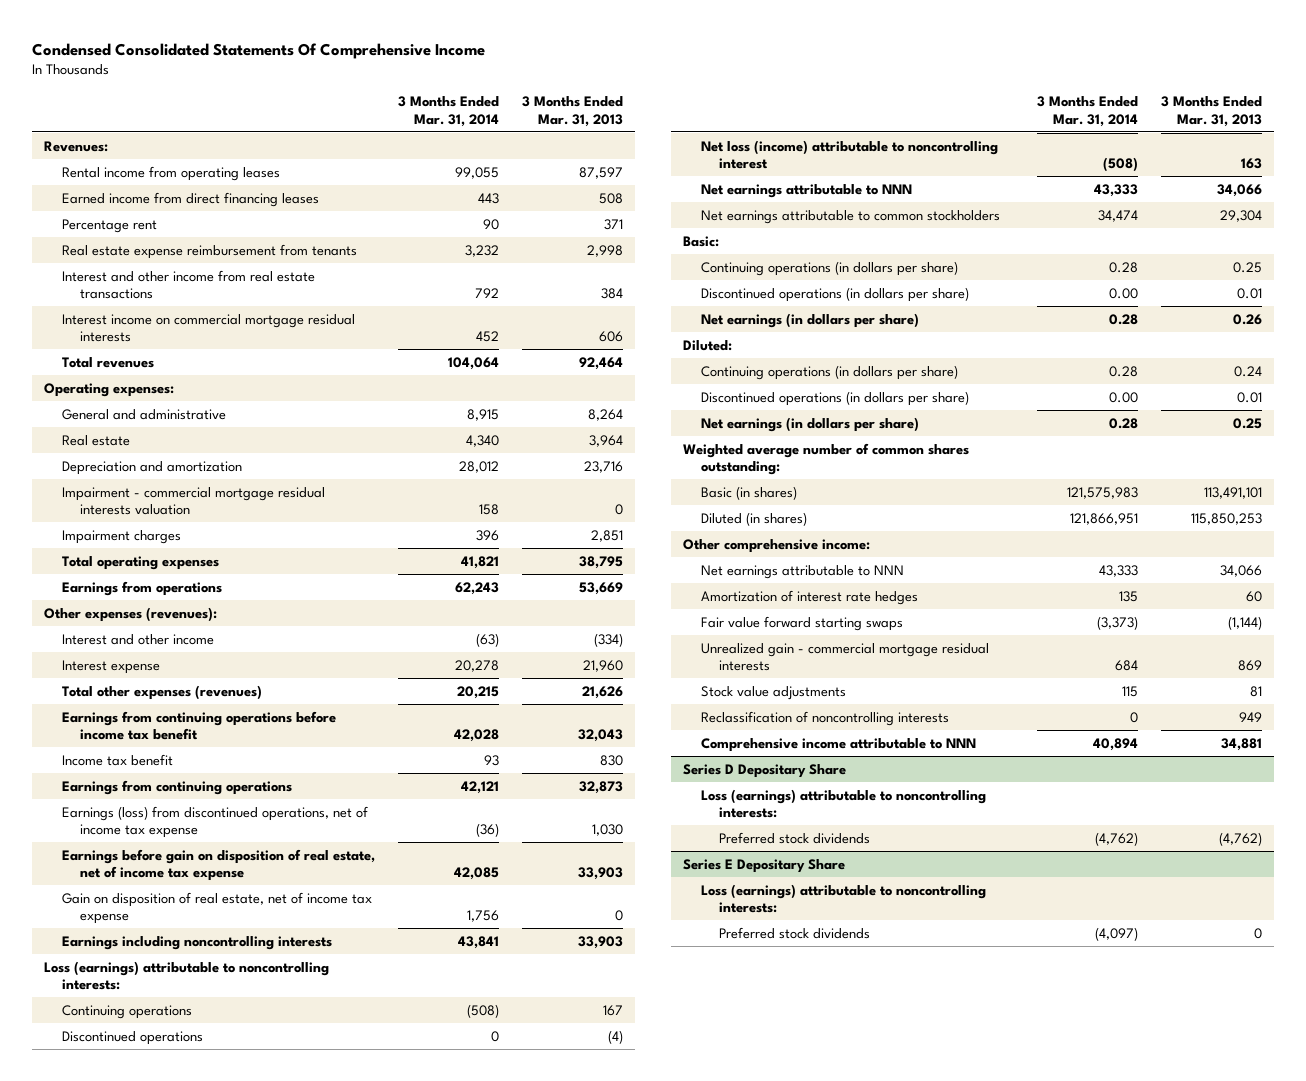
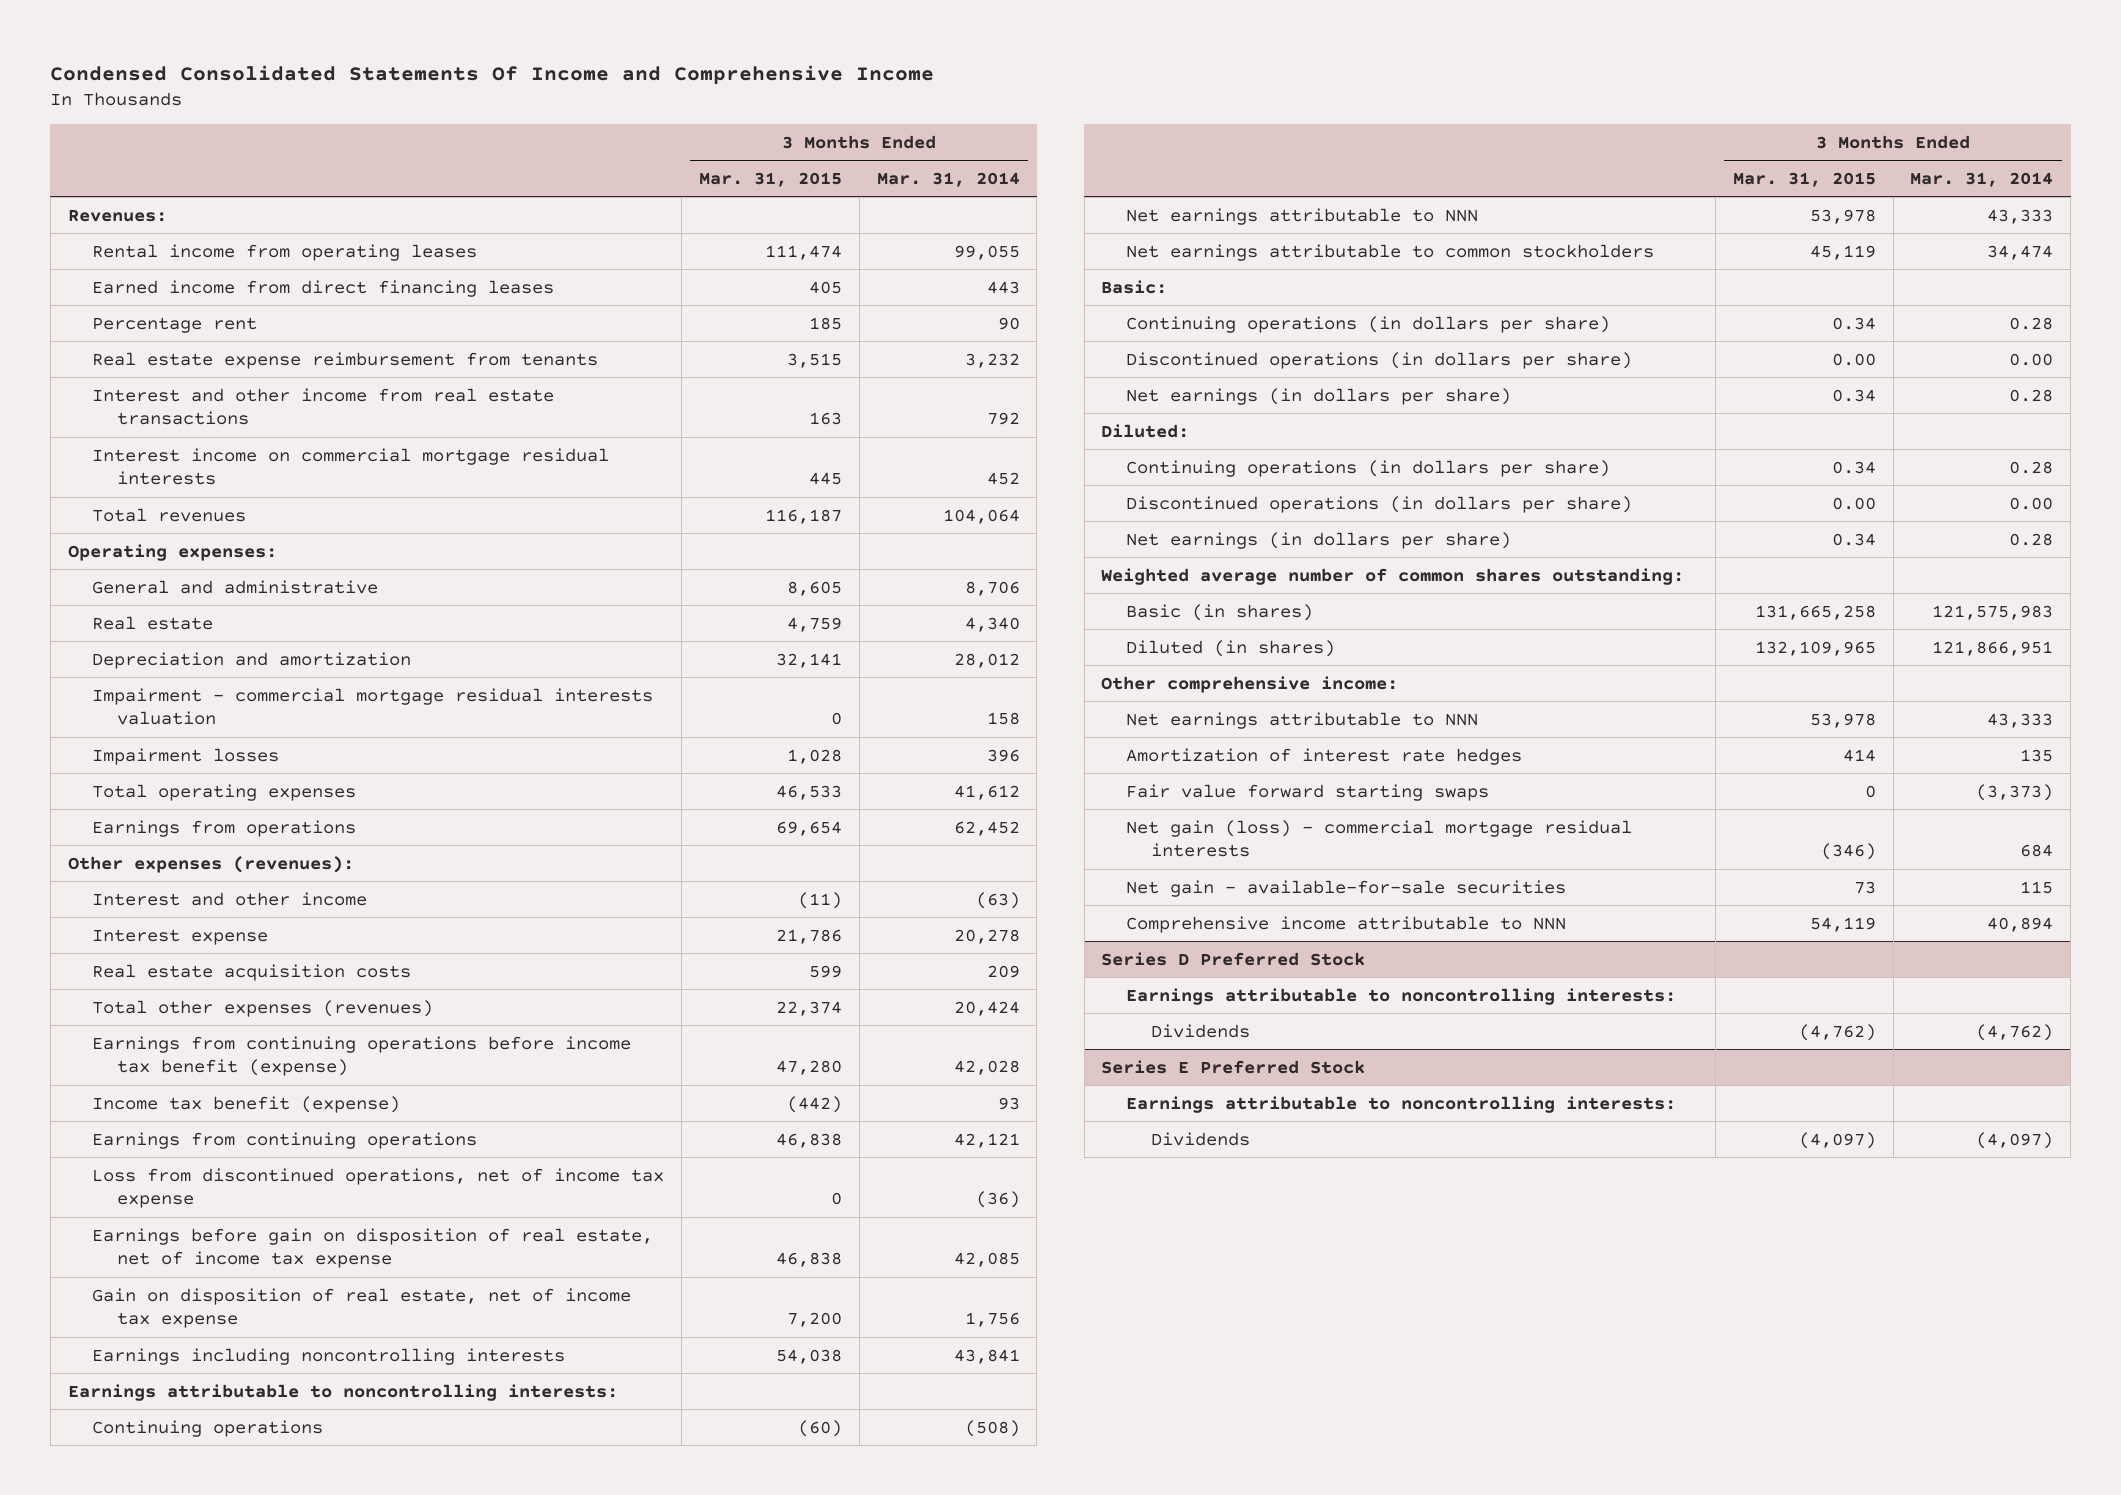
- Condensed Consolidated Statements Of Comprehensive Income
+ Condensed Consolidated Statements Of Income and Comprehensive Income
- | 3 Months Ended Mar. 31, 2014 | 3 Months Ended Mar. 31, 2013
+ | 3 Months Ended Mar. 31, 2015 | 3 Months Ended Mar. 31, 2014
- General and administrative | 8,915 | 8,264
+ General and administrative | 8,605 | 8,706
- Impairment charges | 396 | 2,851
- Total operating expenses | 41,821 | 38,795
- Earnings from operations | 62,243 | 53,669
+ Impairment losses | 1,028 | 396
+ Total operating expenses | 46,533 | 41,612
+ Earnings from operations | 69,654 | 62,452
- Total other expenses (revenues) | 20,215 | 21,626
- Earnings from continuing operations before income tax benefit | 42,028 | 32,043
- Income tax benefit | 93 | 830
+ Real estate acquisition costs | 599 | 209
+ Total other expenses (revenues) | 22,374 | 20,424
+ Earnings from continuing operations before income tax benefit (expense) | 47,280 | 42,028
+ Income tax benefit (expense) | (442) | 93
- Earnings (loss) from discontinued operations, net of income tax expense | (36) | 1,030
+ Loss from discontinued operations, net of income tax expense | 0 | (36)
- Loss (earnings) attributable to noncontrolling interests:
+ Earnings attributable to noncontrolling interests:
- Discontinued operations | 0 | (4)
- Net loss (income) attributable to noncontrolling interest | (508) | 163
- Unrealized gain - commercial mortgage residual interests | 684 | 869
- Stock value adjustments | 115 | 81
- Reclassification of noncontrolling interests | 0 | 949
+ Net gain (loss) - commercial mortgage residual interests | (346) | 684
+ Net gain - available-for-sale securities | 73 | 115
- Series D Depositary Share
- Loss (earnings) attributable to noncontrolling interests:
- Preferred stock dividends | (4,762) | (4,762)
- Series E Depositary Share
- Loss (earnings) attributable to noncontrolling interests:
- Preferred stock dividends | (4,097) | 0
+ Series D Preferred Stock
+ Earnings attributable to noncontrolling interests:
+ Dividends | (4,762) | (4,762)
+ Series E Preferred Stock
+ Earnings attributable to noncontrolling interests:
+ Dividends | (4,097) | (4,097)

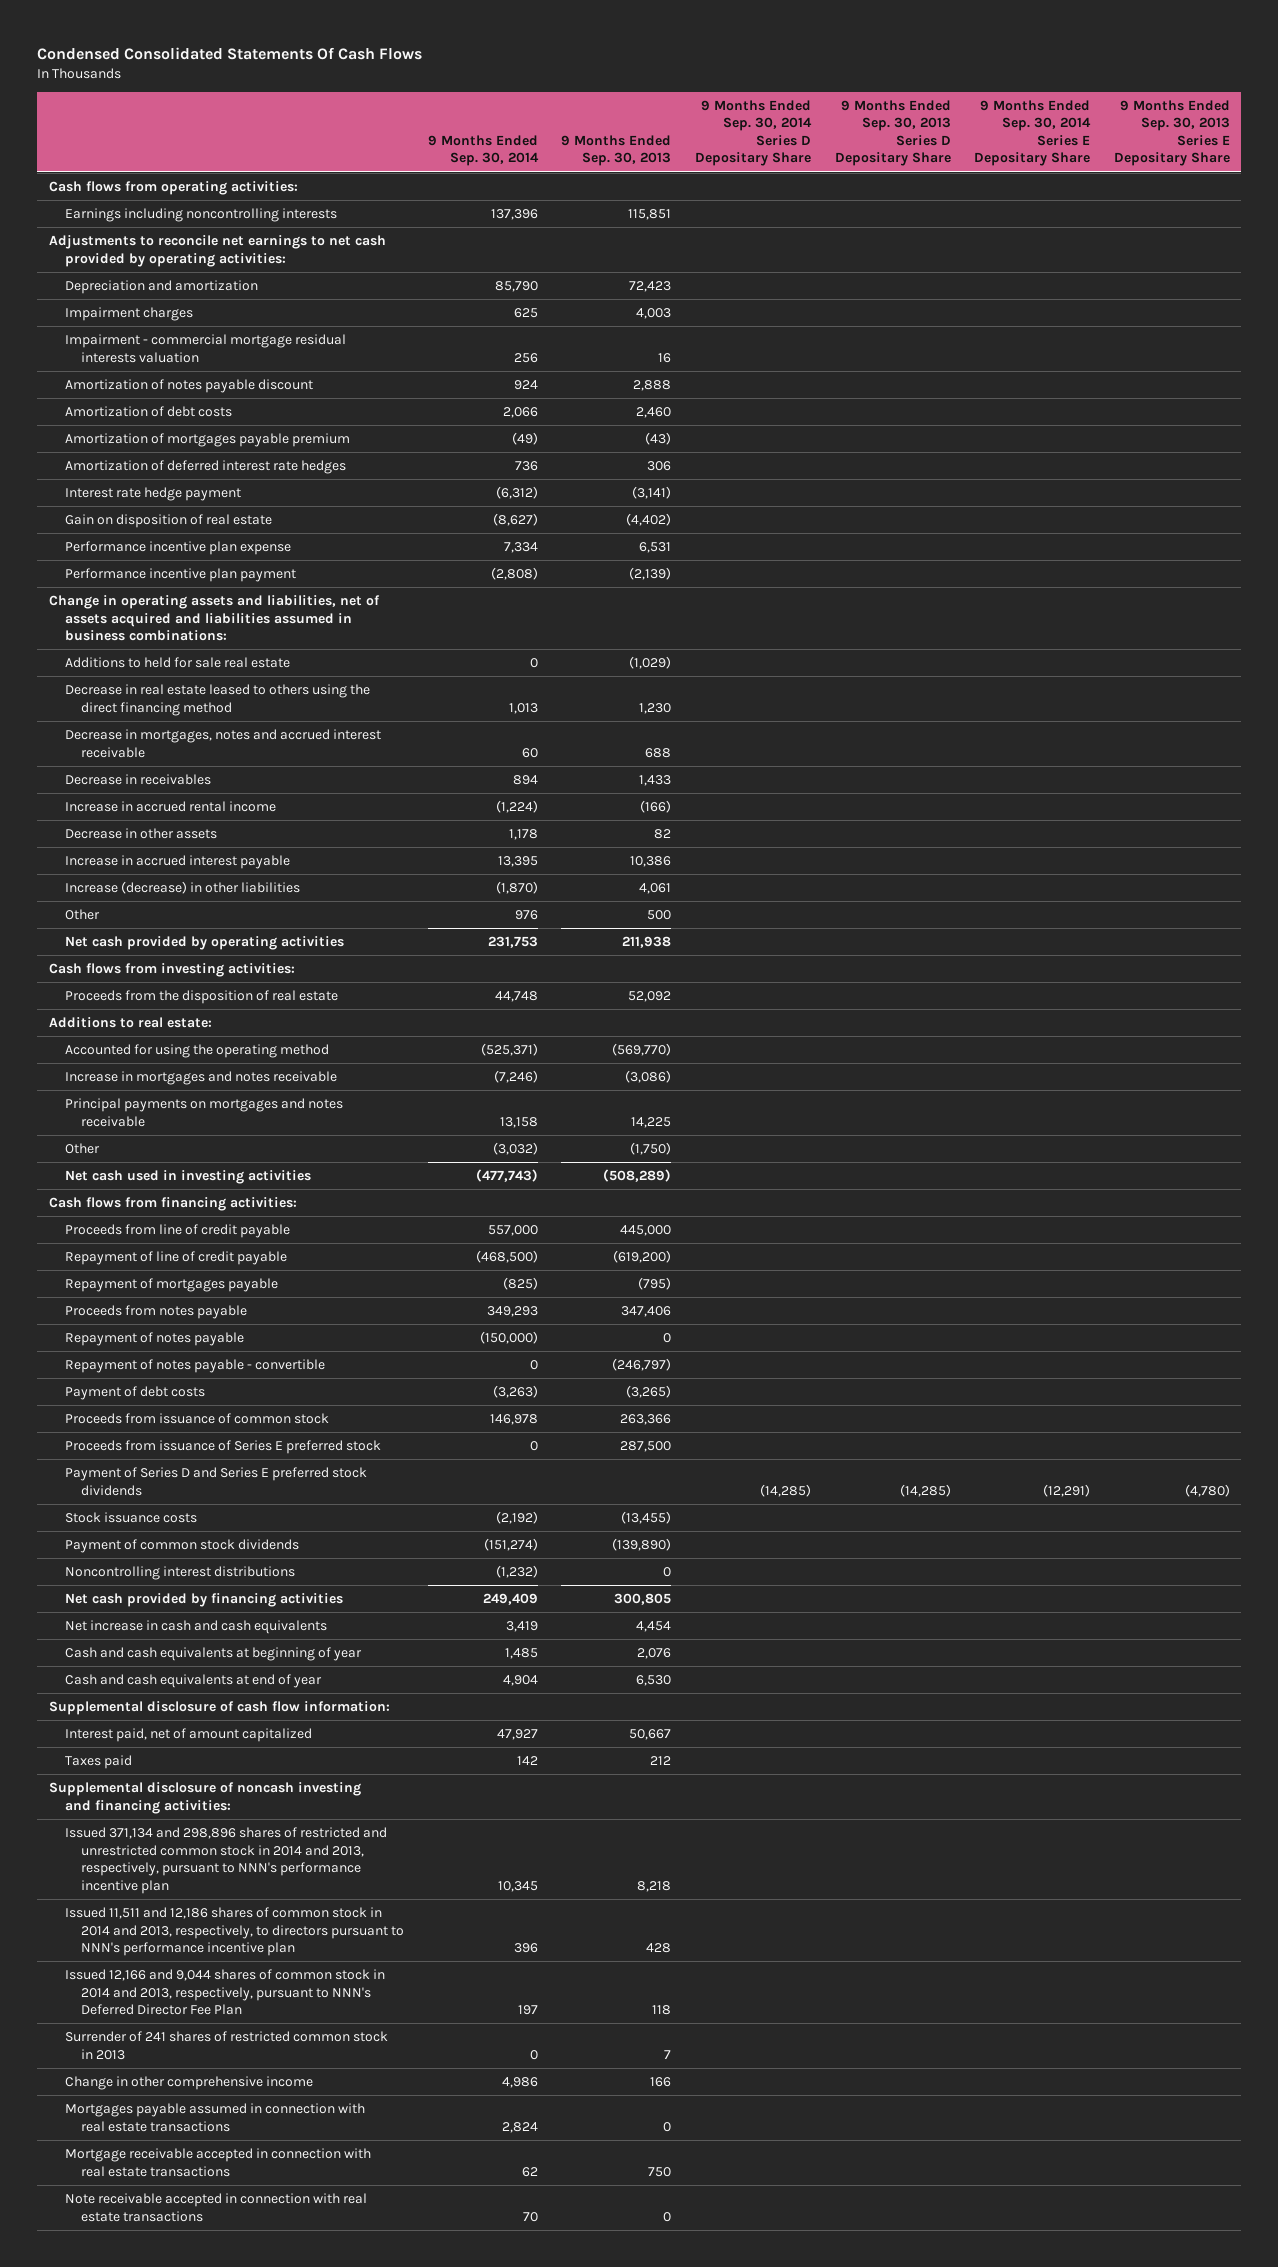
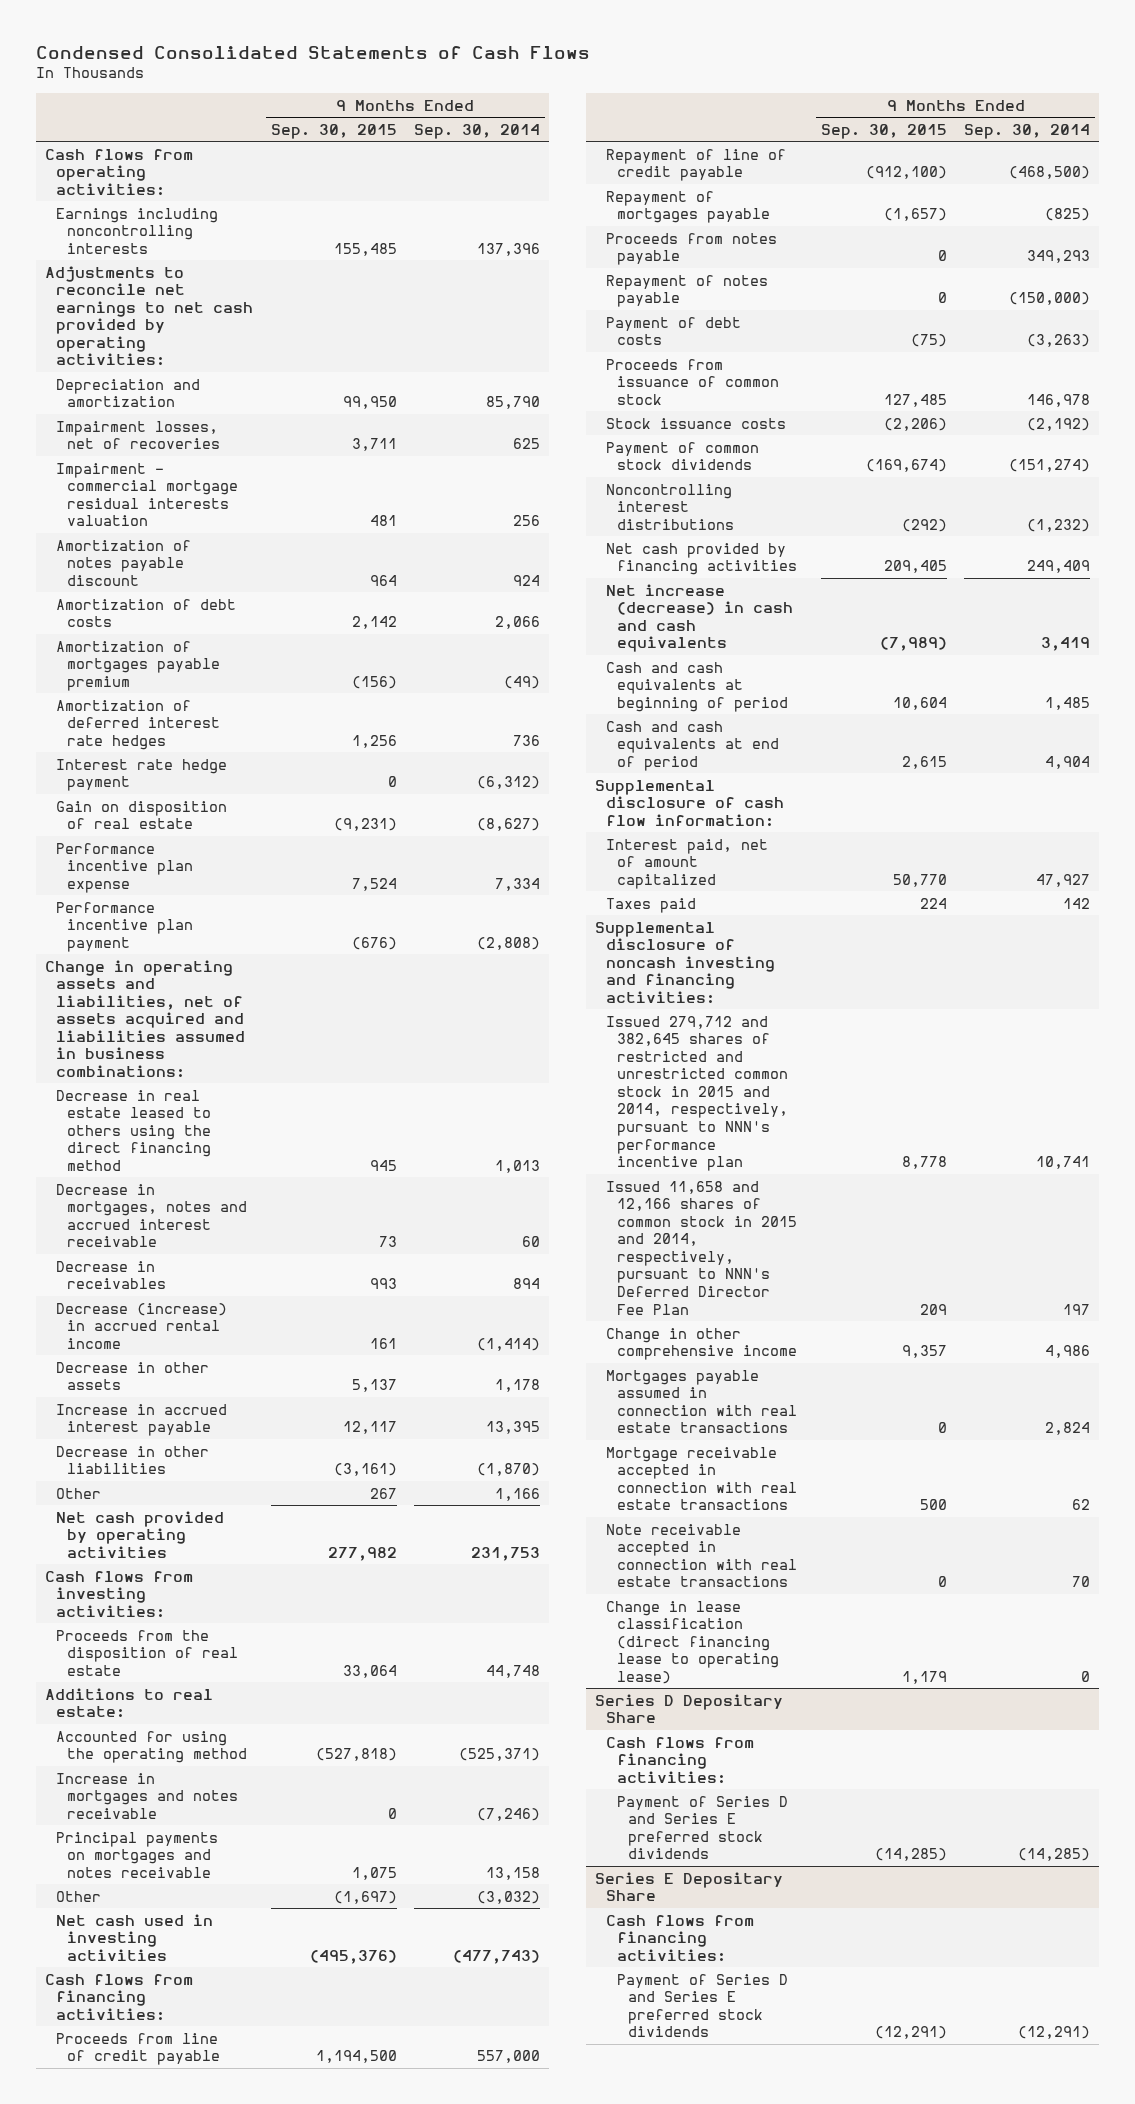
- Condensed Consolidated Statements Of Cash Flows
+ Condensed Consolidated Statements of Cash Flows
- | 9 Months Ended Sep. 30, 2014 | 9 Months Ended Sep. 30, 2013 | 9 Months Ended Sep. 30, 2014 Series D Depositary Share | 9 Months Ended Sep. 30, 2013 Series D Depositary Share | 9 Months Ended Sep. 30, 2014 Series E Depositary Share | 9 Months Ended Sep. 30, 2013 Series E Depositary Share
+ | 9 Months Ended Sep. 30, 2015 | 9 Months Ended Sep. 30, 2014
- Impairment charges | 625 | 4,003 | | | |
+ Impairment losses, net of recoveries | 3,711 | 625
- Additions to held for sale real estate | 0 | (1,029) | | | |
- Increase in accrued rental income | (1,224) | (166) | | | |
+ Decrease (increase) in accrued rental income | 161 | (1,414)
- Increase (decrease) in other liabilities | (1,870) | 4,061 | | | |
- Other | 976 | 500 | | | |
+ Decrease in other liabilities | (3,161) | (1,870)
+ Other | 267 | 1,166
- Repayment of notes payable - convertible | 0 | (246,797) | | | |
- Proceeds from issuance of Series E preferred stock | 0 | 287,500 | | | |
- Payment of Series D and Series E preferred stock dividends | | | (14,285) | (14,285) | (12,291) | (4,780)
- Net increase in cash and cash equivalents | 3,419 | 4,454 | | | |
- Cash and cash equivalents at beginning of year | 1,485 | 2,076 | | | |
- Cash and cash equivalents at end of year | 4,904 | 6,530 | | | |
+ Net increase (decrease) in cash and cash equivalents | (7,989) | 3,419
+ Cash and cash equivalents at beginning of period | 10,604 | 1,485
+ Cash and cash equivalents at end of period | 2,615 | 4,904
- Issued 371,134 and 298,896 shares of restricted and unrestricted common stock in 2014 and 2013, respectively, pursuant to NNN's performance incentive plan | 10,345 | 8,218 | | | |
- Issued 11,511 and 12,186 shares of common stock in 2014 and 2013, respectively, to directors pursuant to NNN's performance incentive plan | 396 | 428 | | | |
- Issued 12,166 and 9,044 shares of common stock in 2014 and 2013, respectively, pursuant to NNN's Deferred Director Fee Plan | 197 | 118 | | | |
- Surrender of 241 shares of restricted common stock in 2013 | 0 | 7 | | | |
+ Issued 279,712 and 382,645 shares of restricted and unrestricted common stock in 2015 and 2014, respectively, pursuant to NNN's performance incentive plan | 8,778 | 10,741
+ Issued 11,658 and 12,166 shares of common stock in 2015 and 2014, respectively, pursuant to NNN's Deferred Director Fee Plan | 209 | 197
+ Change in lease classification (direct financing lease to operating lease) | 1,179 | 0
+ Series D Depositary Share
+ Cash flows from financing activities:
+ Payment of Series D and Series E preferred stock dividends | (14,285) | (14,285)
+ Series E Depositary Share
+ Cash flows from financing activities:
+ Payment of Series D and Series E preferred stock dividends | (12,291) | (12,291)

